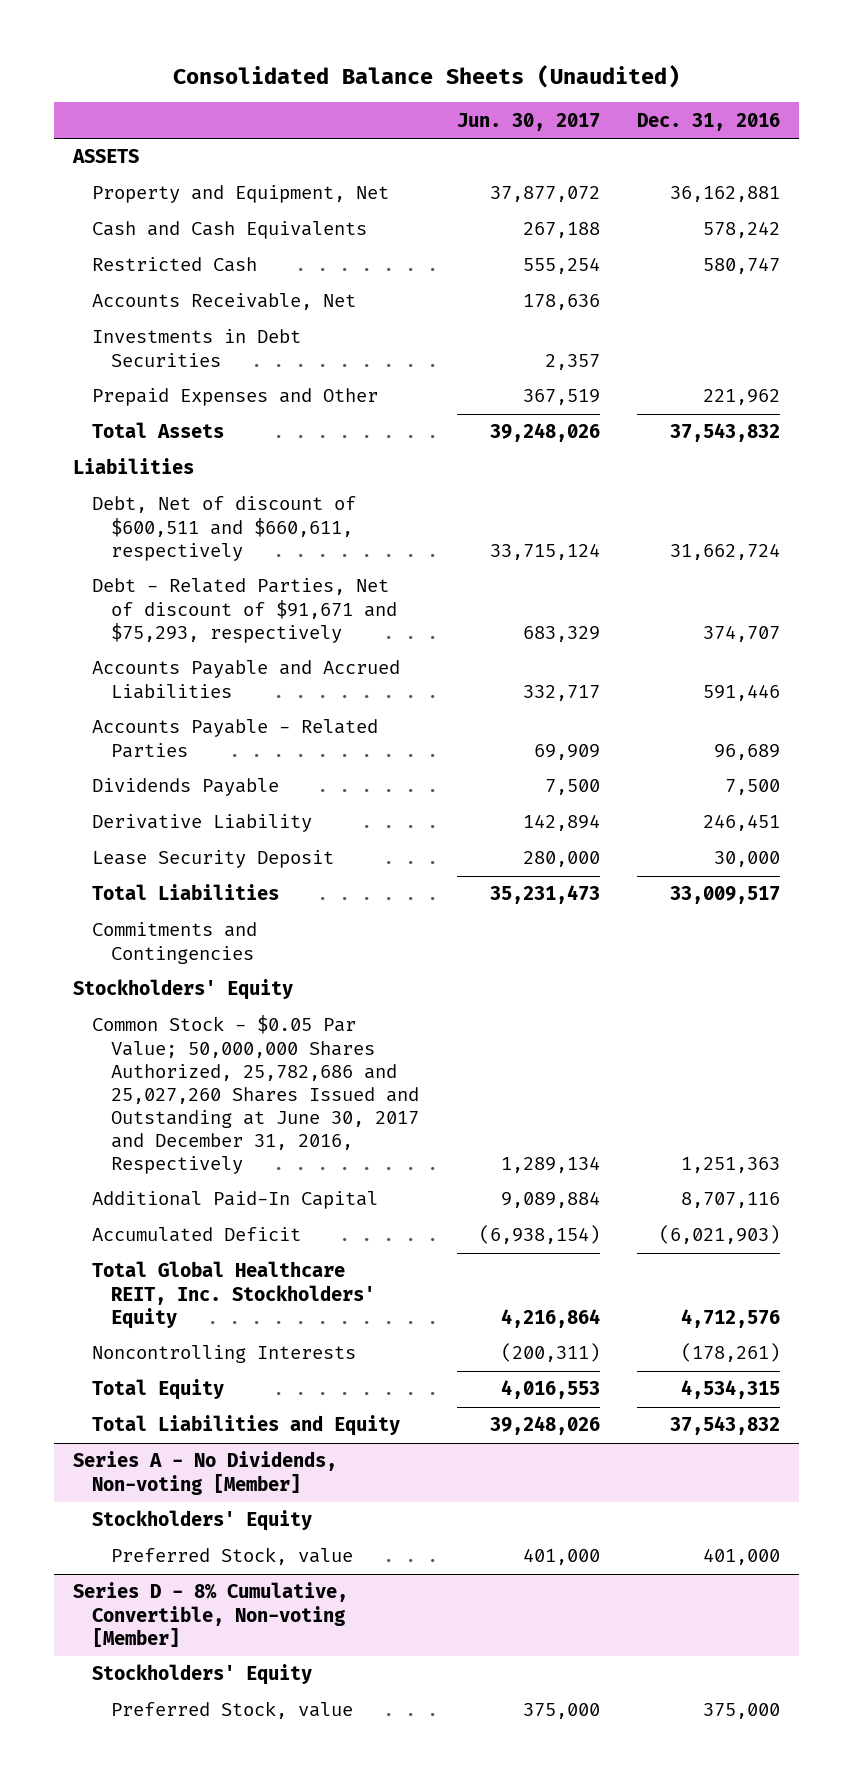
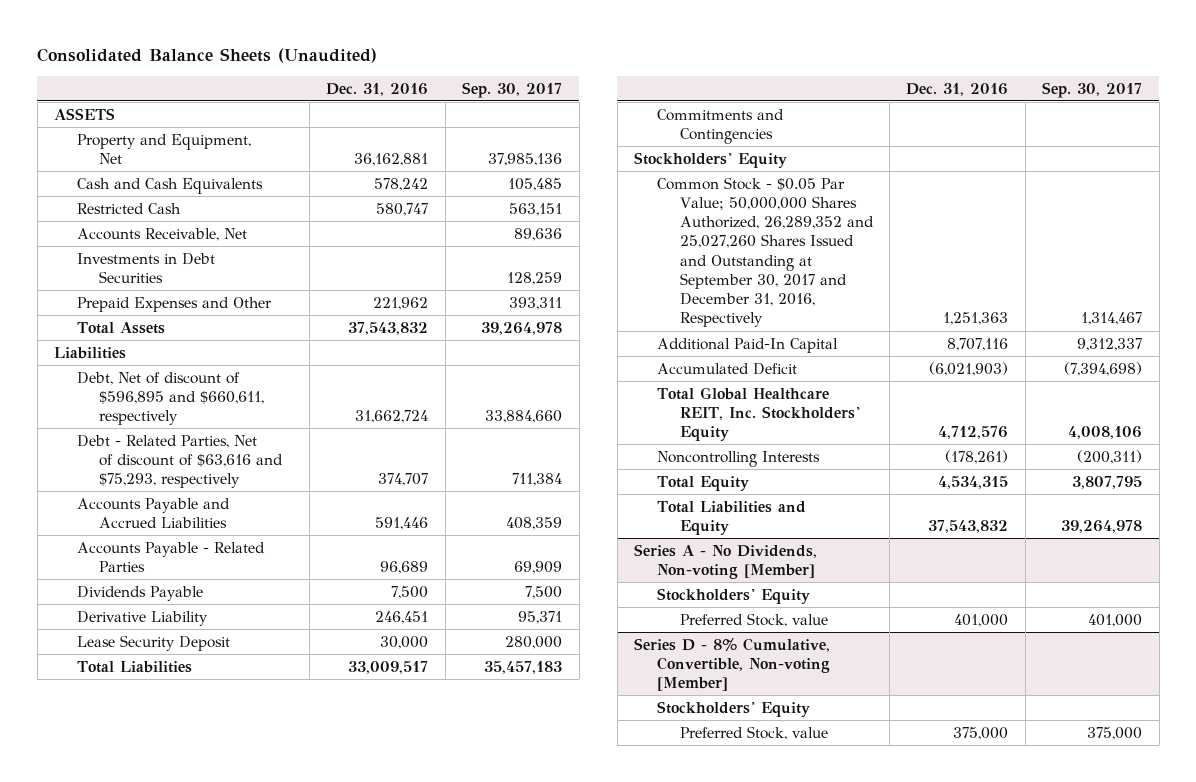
- | Jun. 30, 2017 | Dec. 31, 2016
+ | Dec. 31, 2016 | Sep. 30, 2017
- Debt, Net of discount of $600,511 and $660,611, respectively | 33,715,124 | 31,662,724
- Debt - Related Parties, Net of discount of $91,671 and $75,293, respectively | 683,329 | 374,707
+ Debt, Net of discount of $596,895 and $660,611, respectively | 31,662,724 | 33,884,660
+ Debt - Related Parties, Net of discount of $63,616 and $75,293, respectively | 374,707 | 711,384
- Common Stock - $0.05 Par Value; 50,000,000 Shares Authorized, 25,782,686 and 25,027,260 Shares Issued and Outstanding at June 30, 2017 and December 31, 2016, Respectively | 1,289,134 | 1,251,363
+ Common Stock - $0.05 Par Value; 50,000,000 Shares Authorized, 26,289,352 and 25,027,260 Shares Issued and Outstanding at September 30, 2017 and December 31, 2016, Respectively | 1,251,363 | 1,314,467

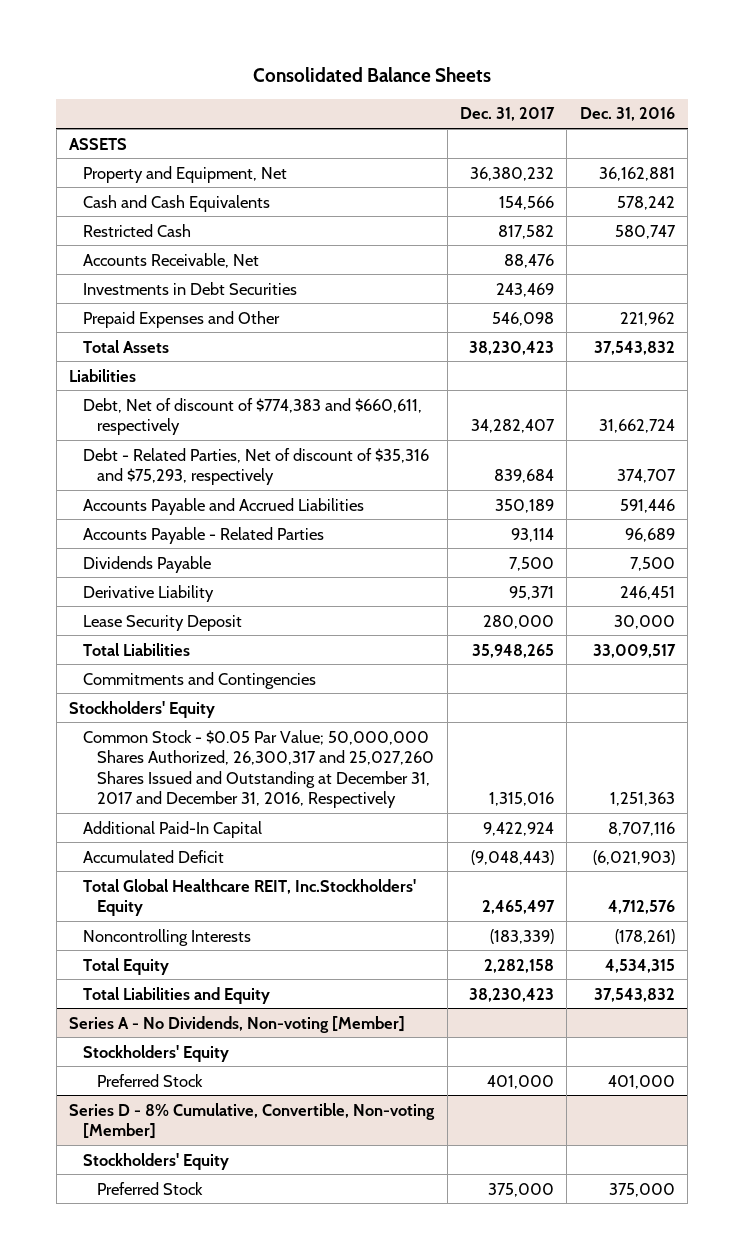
- Consolidated Balance Sheets (Unaudited)
+ Consolidated Balance Sheets
- | Dec. 31, 2016 | Sep. 30, 2017
+ | Dec. 31, 2017 | Dec. 31, 2016
- Debt, Net of discount of $596,895 and $660,611, respectively | 31,662,724 | 33,884,660
- Debt - Related Parties, Net of discount of $63,616 and $75,293, respectively | 374,707 | 711,384
+ Debt, Net of discount of $774,383 and $660,611, respectively | 34,282,407 | 31,662,724
+ Debt - Related Parties, Net of discount of $35,316 and $75,293, respectively | 839,684 | 374,707
- Common Stock - $0.05 Par Value; 50,000,000 Shares Authorized, 26,289,352 and 25,027,260 Shares Issued and Outstanding at September 30, 2017 and December 31, 2016, Respectively | 1,251,363 | 1,314,467
+ Common Stock - $0.05 Par Value; 50,000,000 Shares Authorized, 26,300,317 and 25,027,260 Shares Issued and Outstanding at December 31, 2017 and December 31, 2016, Respectively | 1,315,016 | 1,251,363
- Total Global Healthcare REIT, Inc. Stockholders' Equity | 4,712,576 | 4,008,106
+ Total Global Healthcare REIT, Inc.Stockholders' Equity | 2,465,497 | 4,712,576
@ Series A - No Dividends, Non-voting [Member]
- Preferred Stock, value | 401,000 | 401,000
+ Preferred Stock | 401,000 | 401,000
@ Series D - 8% Cumulative, Convertible, Non-voting [Member]
- Preferred Stock, value | 375,000 | 375,000
+ Preferred Stock | 375,000 | 375,000

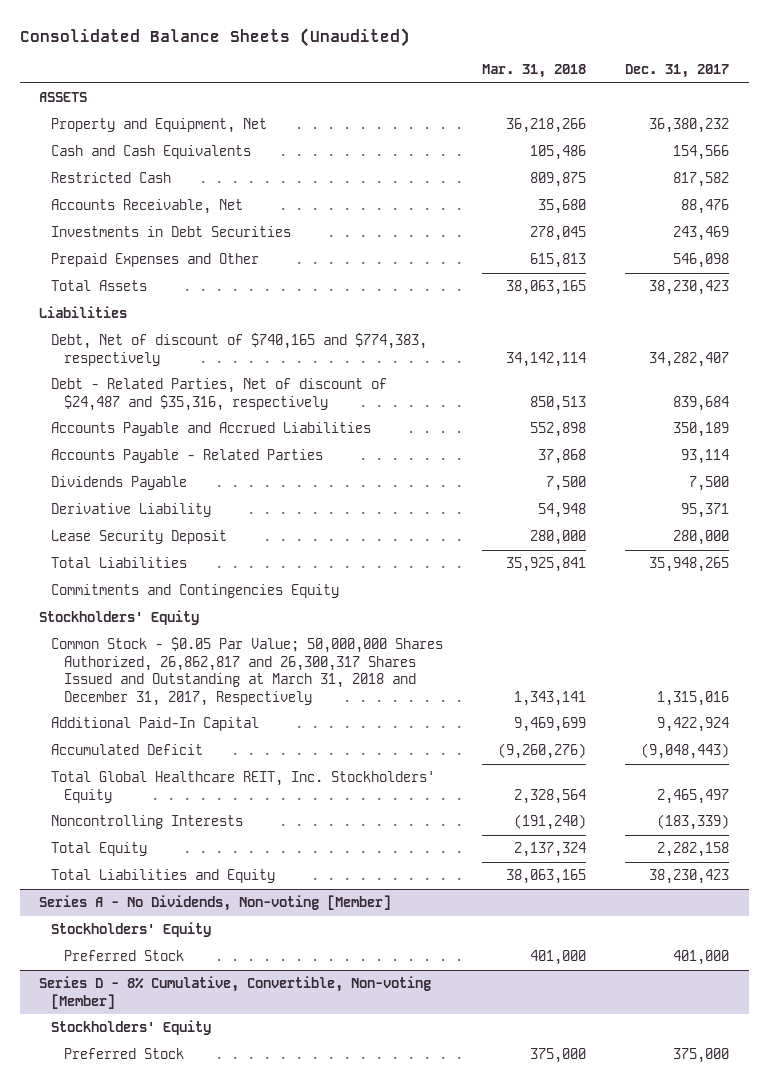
- Consolidated Balance Sheets
+ Consolidated Balance Sheets (Unaudited)
- | Dec. 31, 2017 | Dec. 31, 2016
+ | Mar. 31, 2018 | Dec. 31, 2017
- Debt, Net of discount of $774,383 and $660,611, respectively | 34,282,407 | 31,662,724
- Debt - Related Parties, Net of discount of $35,316 and $75,293, respectively | 839,684 | 374,707
+ Debt, Net of discount of $740,165 and $774,383, respectively | 34,142,114 | 34,282,407
+ Debt - Related Parties, Net of discount of $24,487 and $35,316, respectively | 850,513 | 839,684
- Commitments and Contingencies
+ Commitments and Contingencies Equity
- Common Stock - $0.05 Par Value; 50,000,000 Shares Authorized, 26,300,317 and 25,027,260 Shares Issued and Outstanding at December 31, 2017 and December 31, 2016, Respectively | 1,315,016 | 1,251,363
+ Common Stock - $0.05 Par Value; 50,000,000 Shares Authorized, 26,862,817 and 26,300,317 Shares Issued and Outstanding at March 31, 2018 and December 31, 2017, Respectively | 1,343,141 | 1,315,016
- Total Global Healthcare REIT, Inc.Stockholders' Equity | 2,465,497 | 4,712,576
+ Total Global Healthcare REIT, Inc. Stockholders' Equity | 2,328,564 | 2,465,497

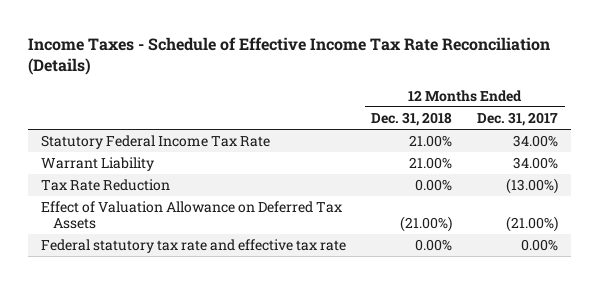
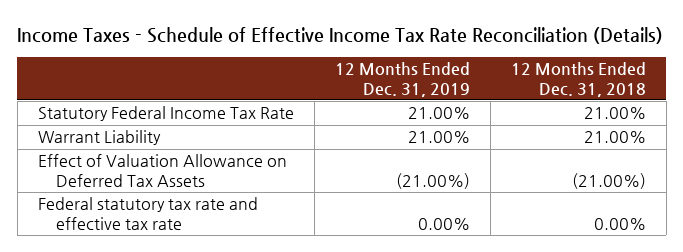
- | 12 Months Ended Dec. 31, 2018 | 12 Months Ended Dec. 31, 2017
+ | 12 Months Ended Dec. 31, 2019 | 12 Months Ended Dec. 31, 2018
- Tax Rate Reduction | 0.00% | (13.00%)

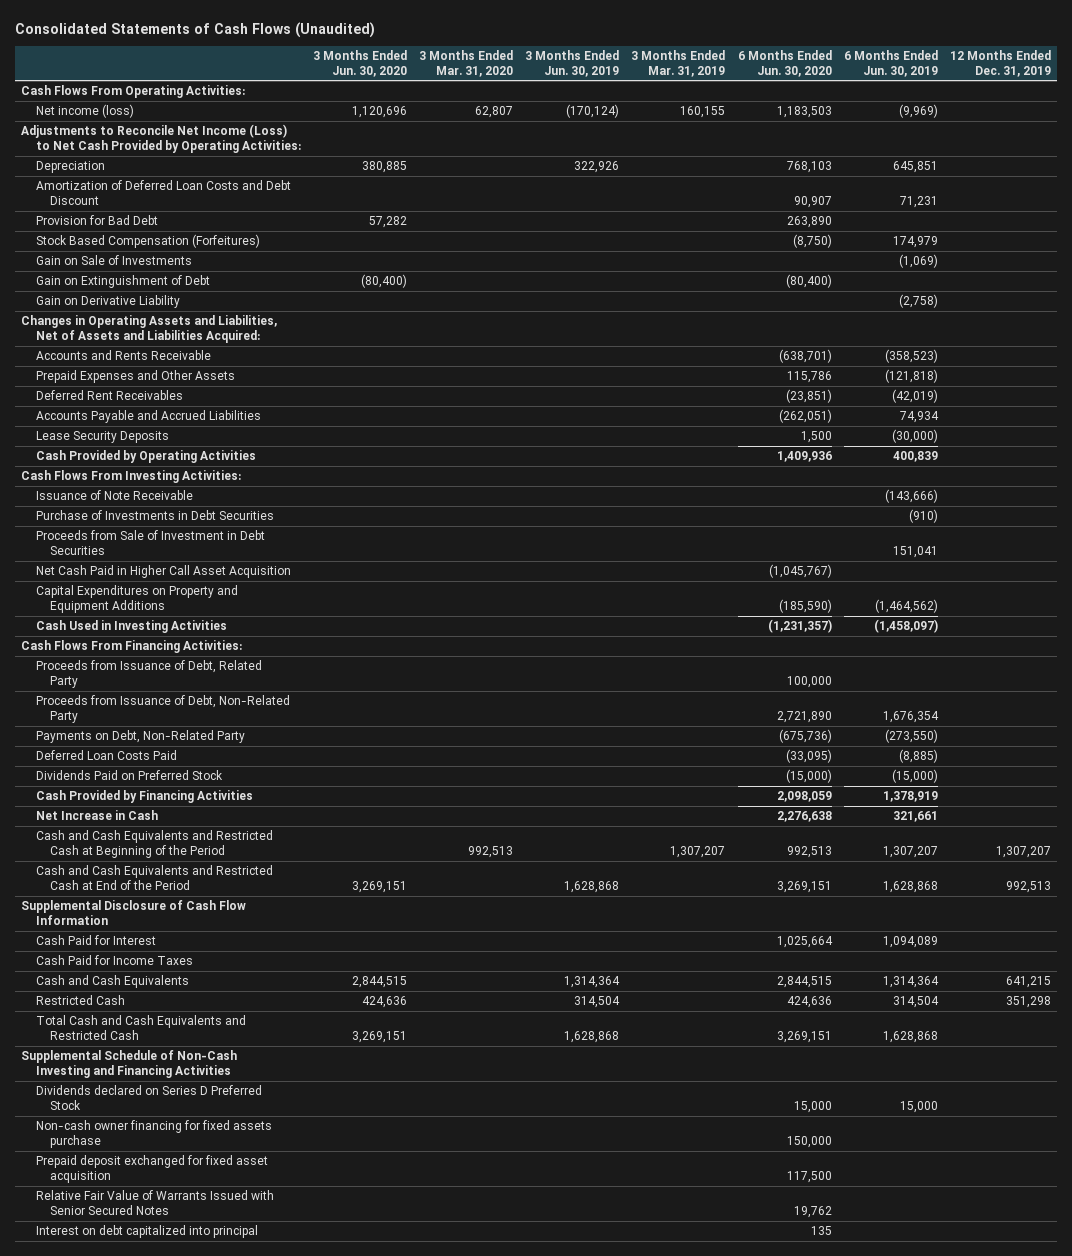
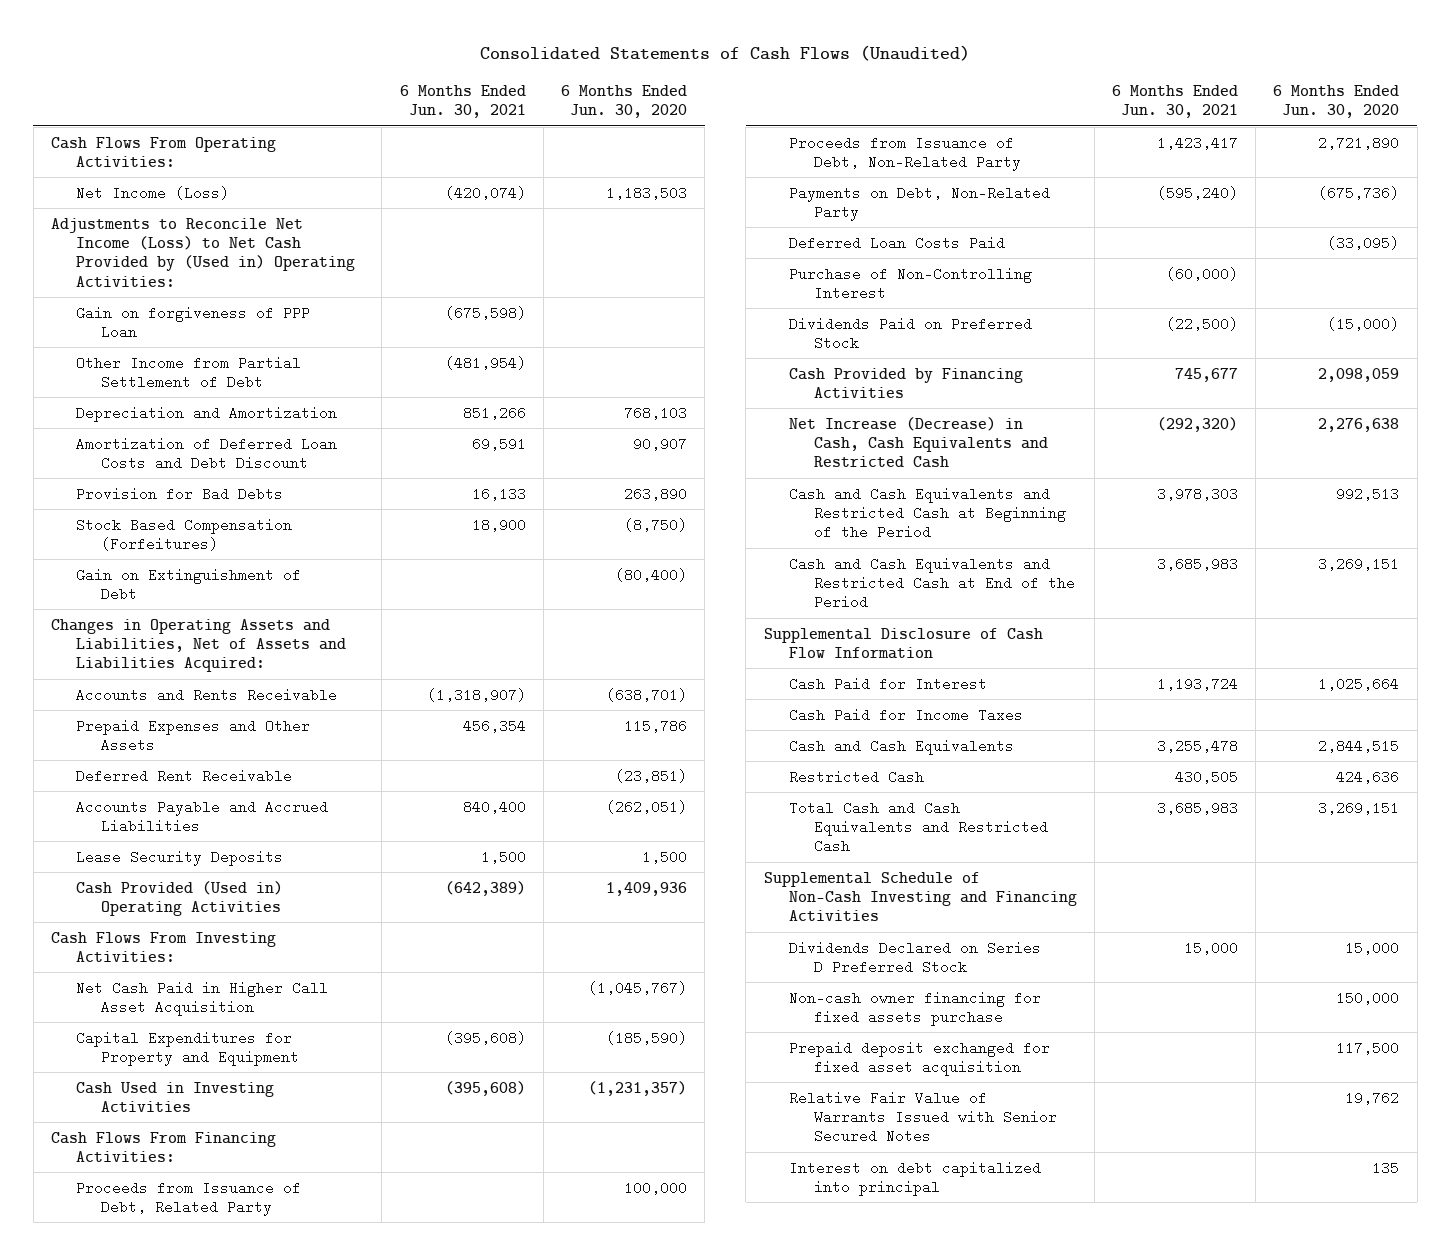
- | 3 Months Ended Jun. 30, 2020 | 3 Months Ended Mar. 31, 2020 | 3 Months Ended Jun. 30, 2019 | 3 Months Ended Mar. 31, 2019 | 6 Months Ended Jun. 30, 2020 | 6 Months Ended Jun. 30, 2019 | 12 Months Ended Dec. 31, 2019
+ | 6 Months Ended Jun. 30, 2021 | 6 Months Ended Jun. 30, 2020
- Net income (loss) | 1,120,696 | 62,807 | (170,124) | 160,155 | 1,183,503 | (9,969) |
- Adjustments to Reconcile Net Income (Loss) to Net Cash Provided by Operating Activities:
- Depreciation | 380,885 | | 322,926 | | 768,103 | 645,851 |
+ Net Income (Loss) | (420,074) | 1,183,503
+ Adjustments to Reconcile Net Income (Loss) to Net Cash Provided by (Used in) Operating Activities:
+ Gain on forgiveness of PPP Loan | (675,598) |
+ Other Income from Partial Settlement of Debt | (481,954) |
+ Depreciation and Amortization | 851,266 | 768,103
- Provision for Bad Debt | 57,282 | | | | 263,890 | |
+ Provision for Bad Debts | 16,133 | 263,890
- Gain on Sale of Investments | | | | | | (1,069) |
- Gain on Derivative Liability | | | | | | (2,758) |
- Deferred Rent Receivables | | | | | (23,851) | (42,019) |
+ Deferred Rent Receivable | | (23,851)
- Cash Provided by Operating Activities | | | | | 1,409,936 | 400,839 |
+ Cash Provided (Used in) Operating Activities | (642,389) | 1,409,936
- Issuance of Note Receivable | | | | | | (143,666) |
- Purchase of Investments in Debt Securities | | | | | | (910) |
- Proceeds from Sale of Investment in Debt Securities | | | | | | 151,041 |
- Capital Expenditures on Property and Equipment Additions | | | | | (185,590) | (1,464,562) |
+ Capital Expenditures for Property and Equipment | (395,608) | (185,590)
+ Purchase of Non-Controlling Interest | (60,000) |
- Net Increase in Cash | | | | | 2,276,638 | 321,661 |
+ Net Increase (Decrease) in Cash, Cash Equivalents and Restricted Cash | (292,320) | 2,276,638
- Dividends declared on Series D Preferred Stock | | | | | 15,000 | 15,000 |
+ Dividends Declared on Series D Preferred Stock | 15,000 | 15,000

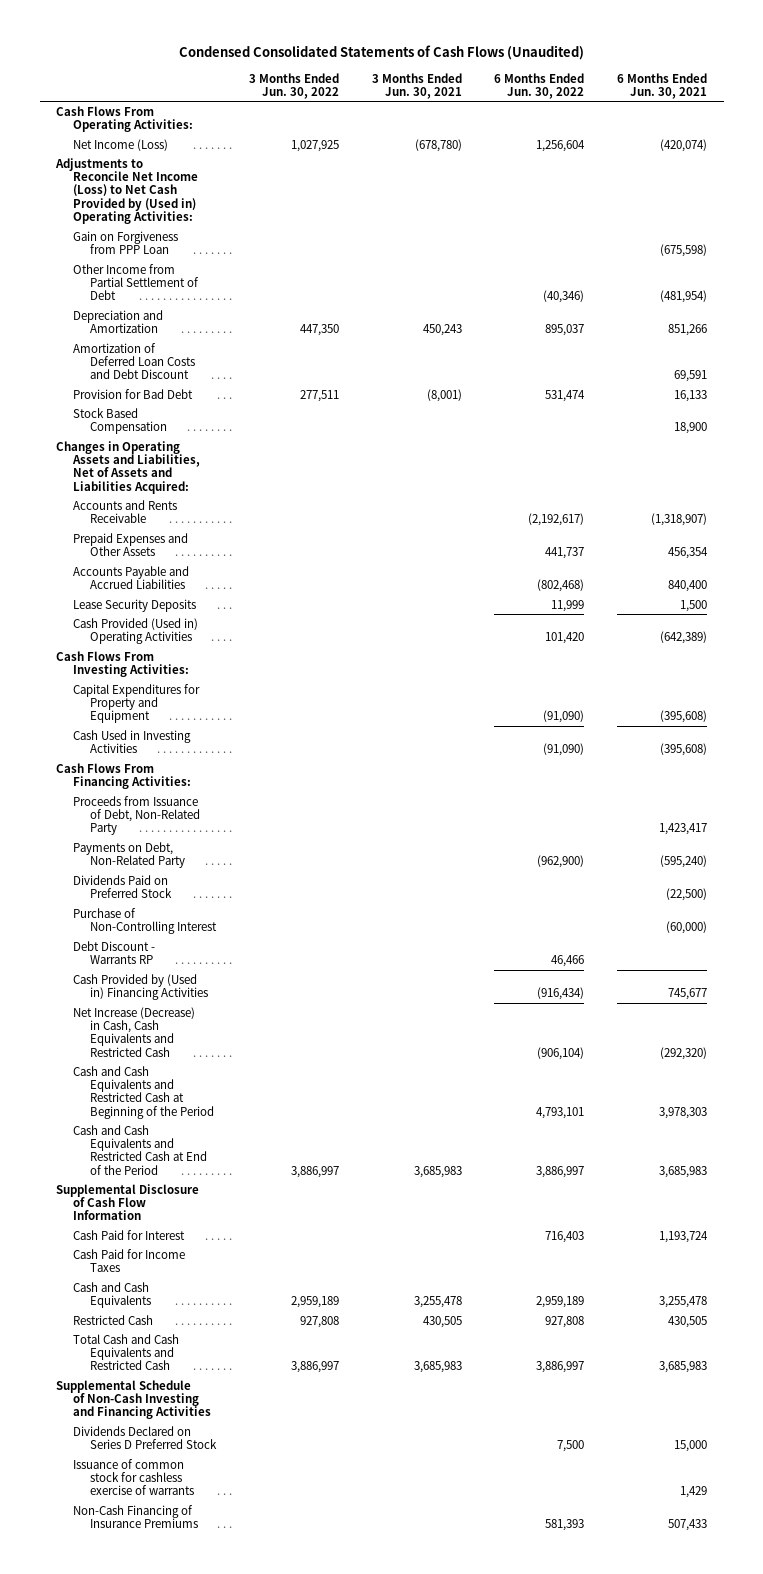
- Consolidated Statements of Cash Flows (Unaudited)
+ Condensed Consolidated Statements of Cash Flows (Unaudited)
- | 6 Months Ended Jun. 30, 2021 | 6 Months Ended Jun. 30, 2020
+ | 3 Months Ended Jun. 30, 2022 | 3 Months Ended Jun. 30, 2021 | 6 Months Ended Jun. 30, 2022 | 6 Months Ended Jun. 30, 2021
- Gain on forgiveness of PPP Loan | (675,598) |
+ Gain on Forgiveness from PPP Loan | | | | (675,598)
- Provision for Bad Debts | 16,133 | 263,890
- Stock Based Compensation (Forfeitures) | 18,900 | (8,750)
- Gain on Extinguishment of Debt | | (80,400)
+ Provision for Bad Debt | 277,511 | (8,001) | 531,474 | 16,133
+ Stock Based Compensation | | | | 18,900
- Deferred Rent Receivable | | (23,851)
- Net Cash Paid in Higher Call Asset Acquisition | | (1,045,767)
- Proceeds from Issuance of Debt, Related Party | | 100,000
- Deferred Loan Costs Paid | | (33,095)
- Cash Provided by Financing Activities | 745,677 | 2,098,059
moved down: Purchase of Non-Controlling Interest | | | | (60,000)
+ Debt Discount - Warrants RP | | | 46,466 |
+ Cash Provided by (Used in) Financing Activities | | | (916,434) | 745,677
- Non-cash owner financing for fixed assets purchase | | 150,000
- Prepaid deposit exchanged for fixed asset acquisition | | 117,500
- Relative Fair Value of Warrants Issued with Senior Secured Notes | | 19,762
- Interest on debt capitalized into principal | | 135
+ Issuance of common stock for cashless exercise of warrants | | | | 1,429
+ Non-Cash Financing of Insurance Premiums | | | 581,393 | 507,433

